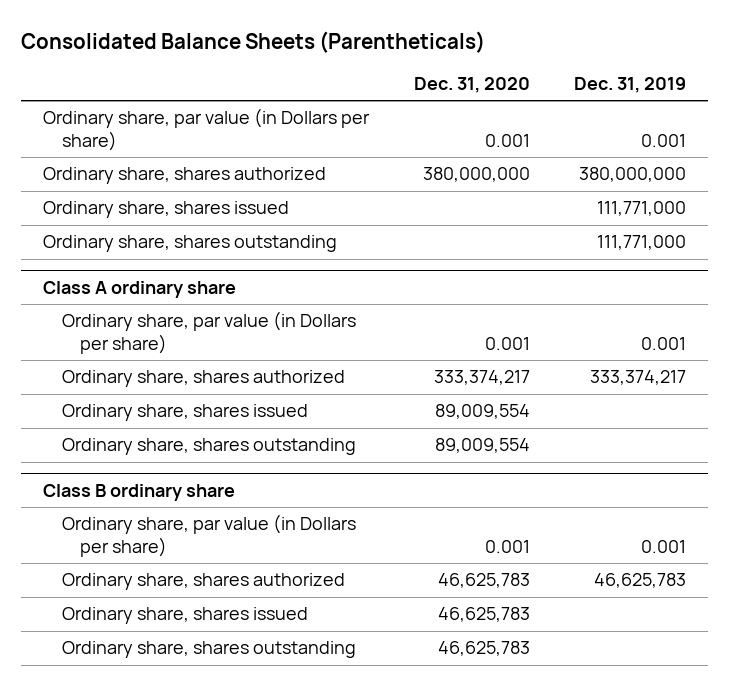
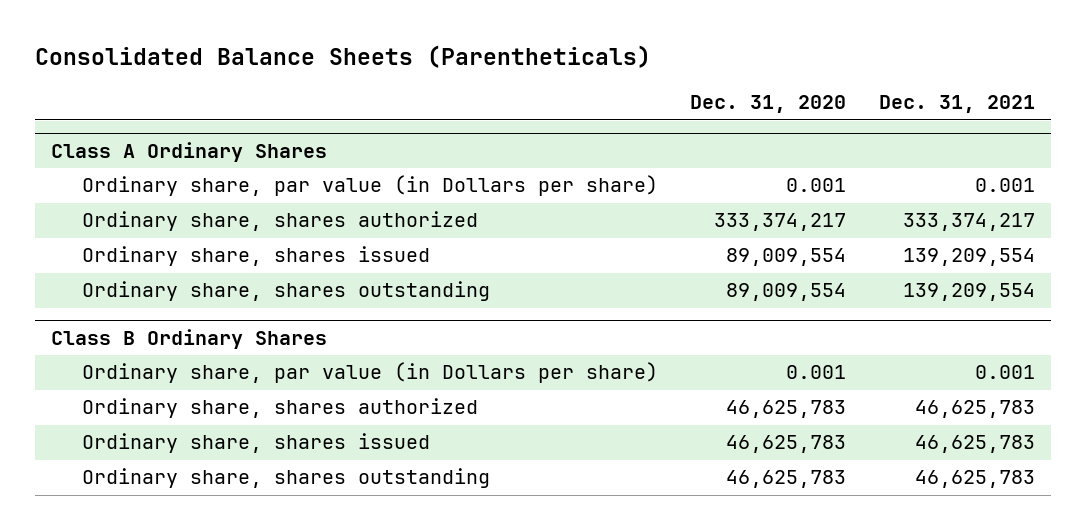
- | Dec. 31, 2020 | Dec. 31, 2019
+ | Dec. 31, 2020 | Dec. 31, 2021
- Ordinary share, par value (in Dollars per share) | 0.001 | 0.001
- Ordinary share, shares authorized | 380,000,000 | 380,000,000
- Ordinary share, shares issued | | 111,771,000
- Ordinary share, shares outstanding | | 111,771,000
- Class A ordinary share
+ Class A Ordinary Shares
- Class B ordinary share
+ Class B Ordinary Shares

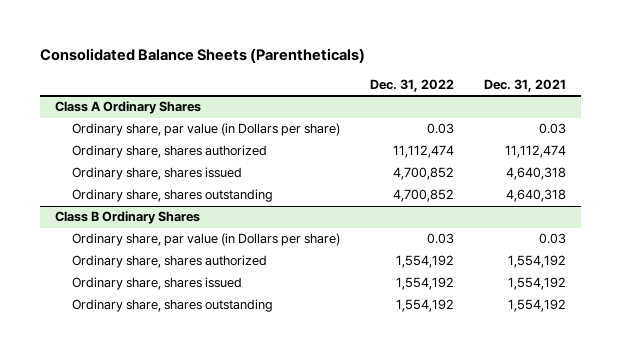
- | Dec. 31, 2020 | Dec. 31, 2021
+ | Dec. 31, 2022 | Dec. 31, 2021
@ Class A Ordinary Shares
- Ordinary share, par value (in Dollars per share) | 0.001 | 0.001
- Ordinary share, shares authorized | 333,374,217 | 333,374,217
- Ordinary share, shares issued | 89,009,554 | 139,209,554
- Ordinary share, shares outstanding | 89,009,554 | 139,209,554
+ Ordinary share, par value (in Dollars per share) | 0.03 | 0.03
+ Ordinary share, shares authorized | 11,112,474 | 11,112,474
+ Ordinary share, shares issued | 4,700,852 | 4,640,318
+ Ordinary share, shares outstanding | 4,700,852 | 4,640,318
@ Class B Ordinary Shares
- Ordinary share, par value (in Dollars per share) | 0.001 | 0.001
- Ordinary share, shares authorized | 46,625,783 | 46,625,783
- Ordinary share, shares issued | 46,625,783 | 46,625,783
- Ordinary share, shares outstanding | 46,625,783 | 46,625,783
+ Ordinary share, par value (in Dollars per share) | 0.03 | 0.03
+ Ordinary share, shares authorized | 1,554,192 | 1,554,192
+ Ordinary share, shares issued | 1,554,192 | 1,554,192
+ Ordinary share, shares outstanding | 1,554,192 | 1,554,192

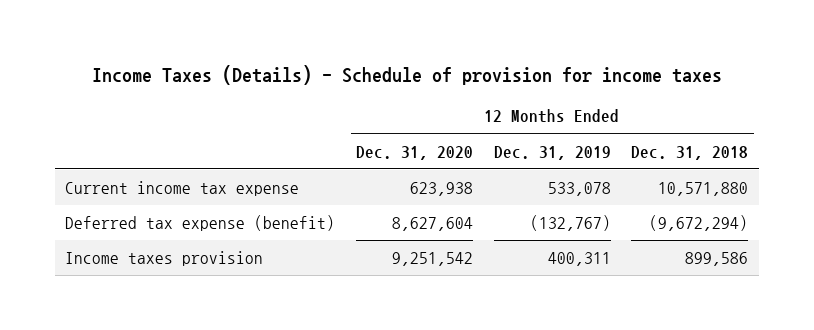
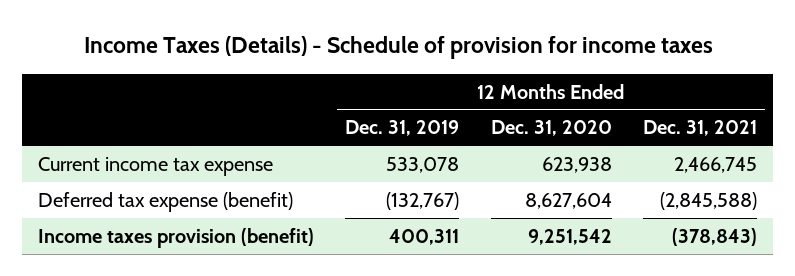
- | 12 Months Ended Dec. 31, 2020 | 12 Months Ended Dec. 31, 2019 | 12 Months Ended Dec. 31, 2018
+ | 12 Months Ended Dec. 31, 2019 | 12 Months Ended Dec. 31, 2020 | 12 Months Ended Dec. 31, 2021
- Income taxes provision | 9,251,542 | 400,311 | 899,586
+ Income taxes provision (benefit) | 400,311 | 9,251,542 | (378,843)

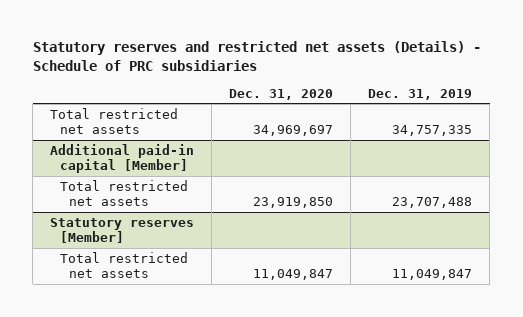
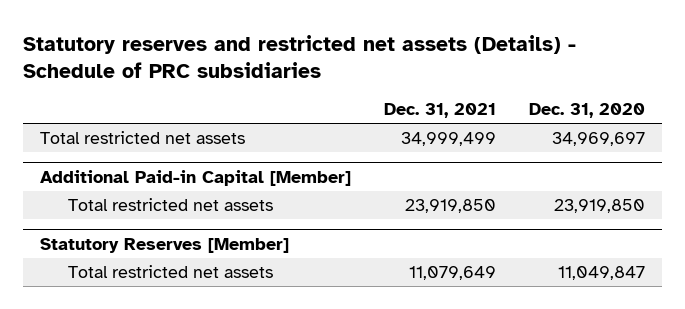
- | Dec. 31, 2020 | Dec. 31, 2019
+ | Dec. 31, 2021 | Dec. 31, 2020
- Additional paid-in capital [Member]
+ Additional Paid-in Capital [Member]
- Statutory reserves [Member]
+ Statutory Reserves [Member]

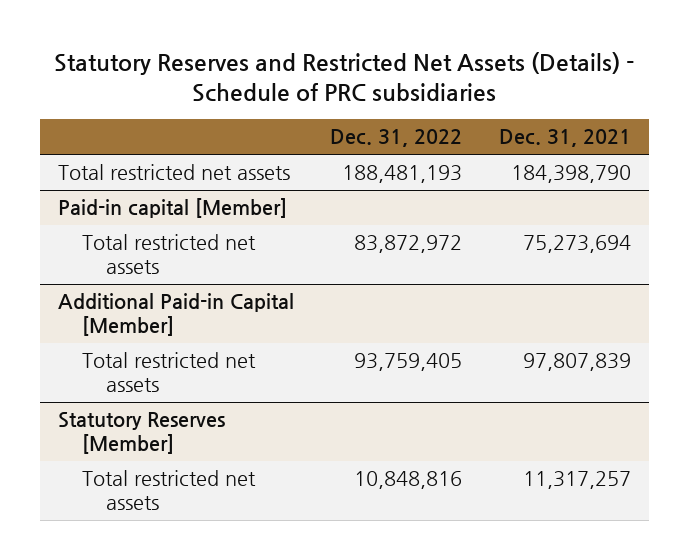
- Statutory reserves and restricted net assets (Details) - Schedule of PRC subsidiaries
+ Statutory Reserves and Restricted Net Assets (Details) - Schedule of PRC subsidiaries
- | Dec. 31, 2021 | Dec. 31, 2020
+ | Dec. 31, 2022 | Dec. 31, 2021
- Total restricted net assets | 34,999,499 | 34,969,697
+ Total restricted net assets | 188,481,193 | 184,398,790
+ Paid-in capital [Member]
+ Total restricted net assets | 83,872,972 | 75,273,694
@ Additional Paid-in Capital [Member]
- Total restricted net assets | 23,919,850 | 23,919,850
+ Total restricted net assets | 93,759,405 | 97,807,839
@ Statutory Reserves [Member]
- Total restricted net assets | 11,079,649 | 11,049,847
+ Total restricted net assets | 10,848,816 | 11,317,257

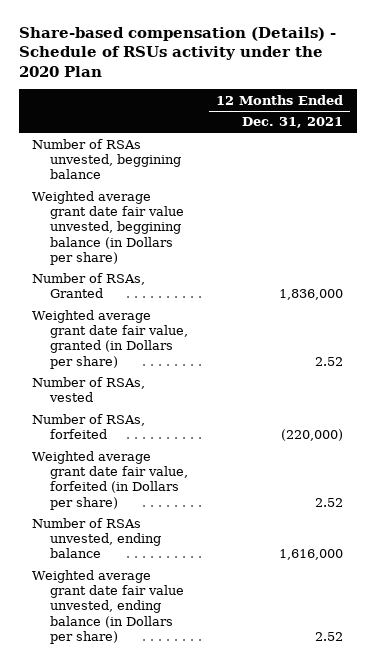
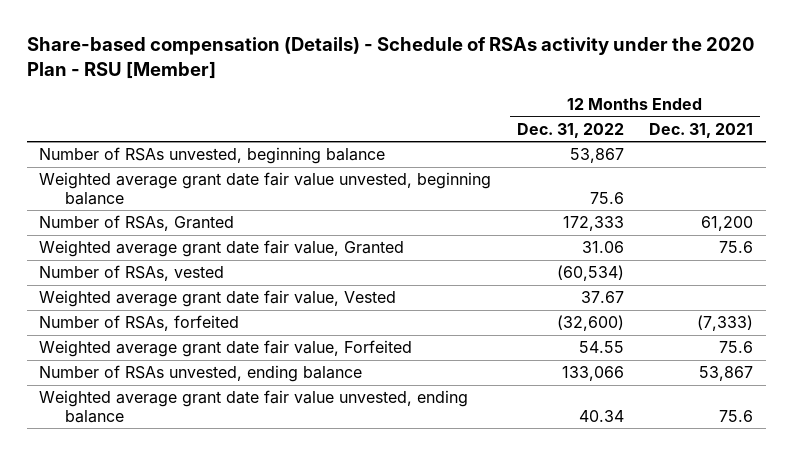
- Share-based compensation (Details) - Schedule of RSUs activity under the 2020 Plan
+ Share-based compensation (Details) - Schedule of RSAs activity under the 2020 Plan - RSU [Member]
- | 12 Months Ended Dec. 31, 2021
+ | 12 Months Ended Dec. 31, 2022 | 12 Months Ended Dec. 31, 2021
- Number of RSAs unvested, beggining balance
- Weighted average grant date fair value unvested, beggining balance (in Dollars per share)
- Number of RSAs, Granted | 1,836,000
- Weighted average grant date fair value, granted (in Dollars per share) | 2.52
+ Number of RSAs unvested, beginning balance | 53,867 |
+ Weighted average grant date fair value unvested, beginning balance | 75.6 |
+ Number of RSAs, Granted | 172,333 | 61,200
+ Weighted average grant date fair value, Granted | 31.06 | 75.6
- Number of RSAs, forfeited | (220,000)
- Weighted average grant date fair value, forfeited (in Dollars per share) | 2.52
- Number of RSAs unvested, ending balance | 1,616,000
- Weighted average grant date fair value unvested, ending balance (in Dollars per share) | 2.52
+ Weighted average grant date fair value, Vested | 37.67 |
+ Number of RSAs, forfeited | (32,600) | (7,333)
+ Weighted average grant date fair value, Forfeited | 54.55 | 75.6
+ Number of RSAs unvested, ending balance | 133,066 | 53,867
+ Weighted average grant date fair value unvested, ending balance | 40.34 | 75.6

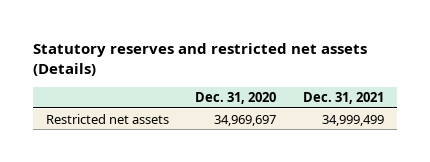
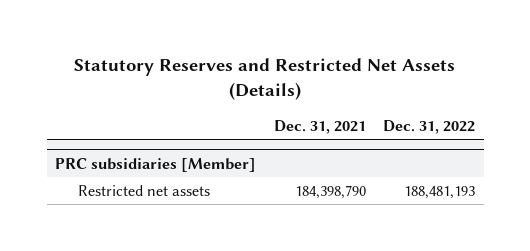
- Statutory reserves and restricted net assets (Details)
+ Statutory Reserves and Restricted Net Assets (Details)
- | Dec. 31, 2020 | Dec. 31, 2021
+ | Dec. 31, 2021 | Dec. 31, 2022
- Restricted net assets | 34,969,697 | 34,999,499
+ PRC subsidiaries [Member]
+ Restricted net assets | 184,398,790 | 188,481,193

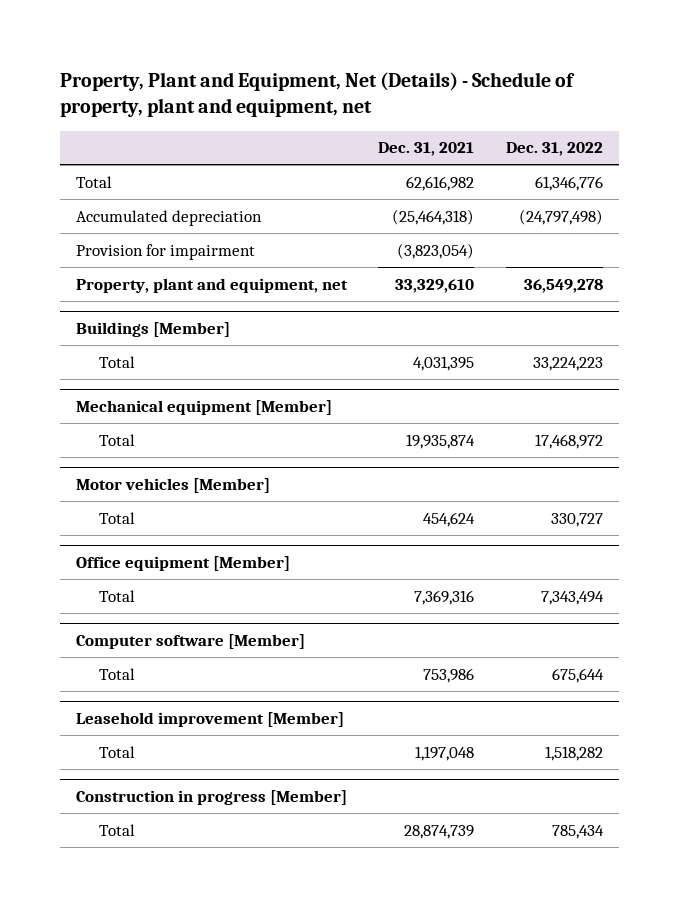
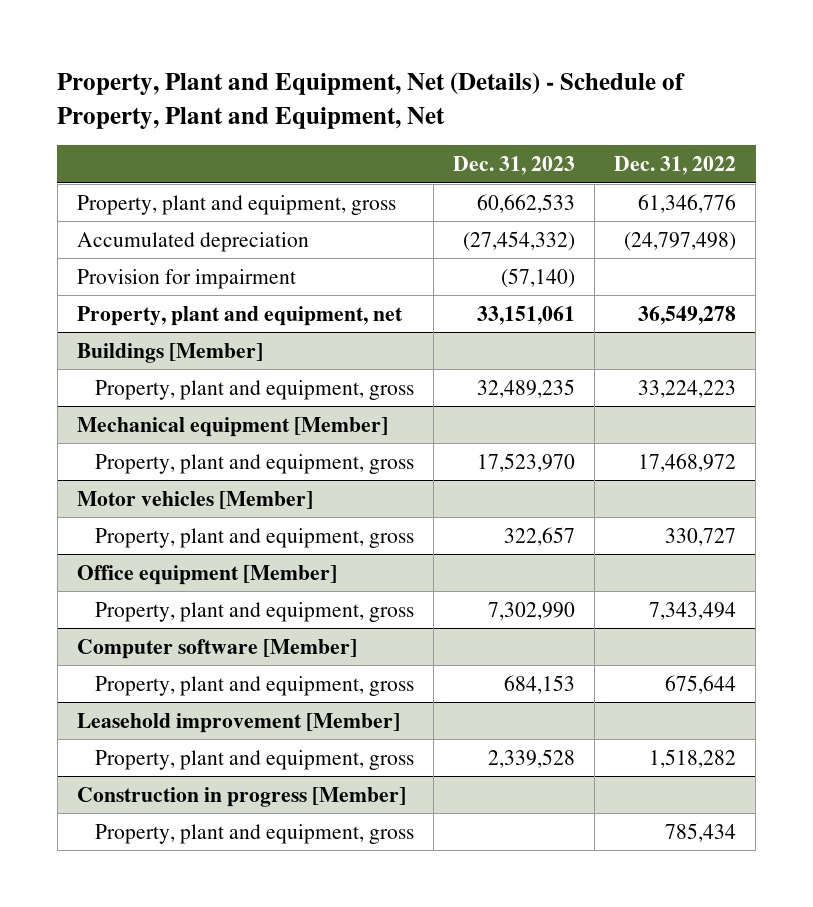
- Property, Plant and Equipment, Net (Details) - Schedule of property, plant and equipment, net
+ Property, Plant and Equipment, Net (Details) - Schedule of Property, Plant and Equipment, Net
- | Dec. 31, 2021 | Dec. 31, 2022
+ | Dec. 31, 2023 | Dec. 31, 2022
- Total | 62,616,982 | 61,346,776
+ Property, plant and equipment, gross | 60,662,533 | 61,346,776
@ Buildings [Member]
- Total | 4,031,395 | 33,224,223
+ Property, plant and equipment, gross | 32,489,235 | 33,224,223
@ Mechanical equipment [Member]
- Total | 19,935,874 | 17,468,972
+ Property, plant and equipment, gross | 17,523,970 | 17,468,972
@ Motor vehicles [Member]
- Total | 454,624 | 330,727
+ Property, plant and equipment, gross | 322,657 | 330,727
@ Office equipment [Member]
- Total | 7,369,316 | 7,343,494
+ Property, plant and equipment, gross | 7,302,990 | 7,343,494
@ Computer software [Member]
- Total | 753,986 | 675,644
+ Property, plant and equipment, gross | 684,153 | 675,644
@ Leasehold improvement [Member]
- Total | 1,197,048 | 1,518,282
+ Property, plant and equipment, gross | 2,339,528 | 1,518,282
@ Construction in progress [Member]
- Total | 28,874,739 | 785,434
+ Property, plant and equipment, gross | | 785,434

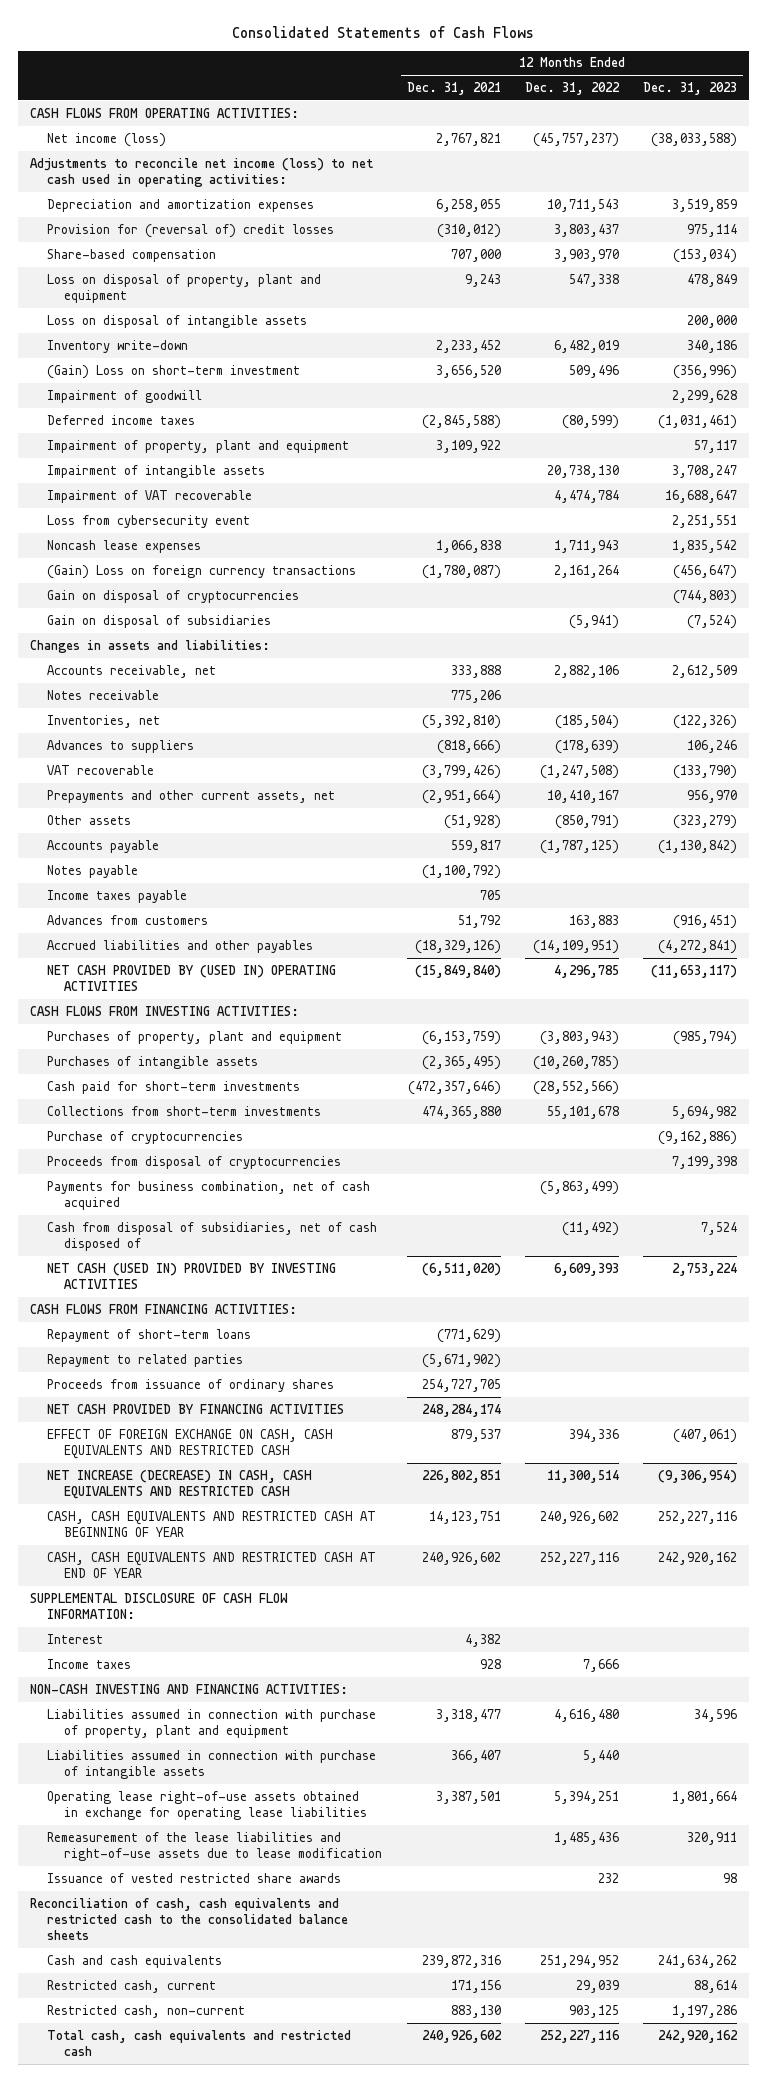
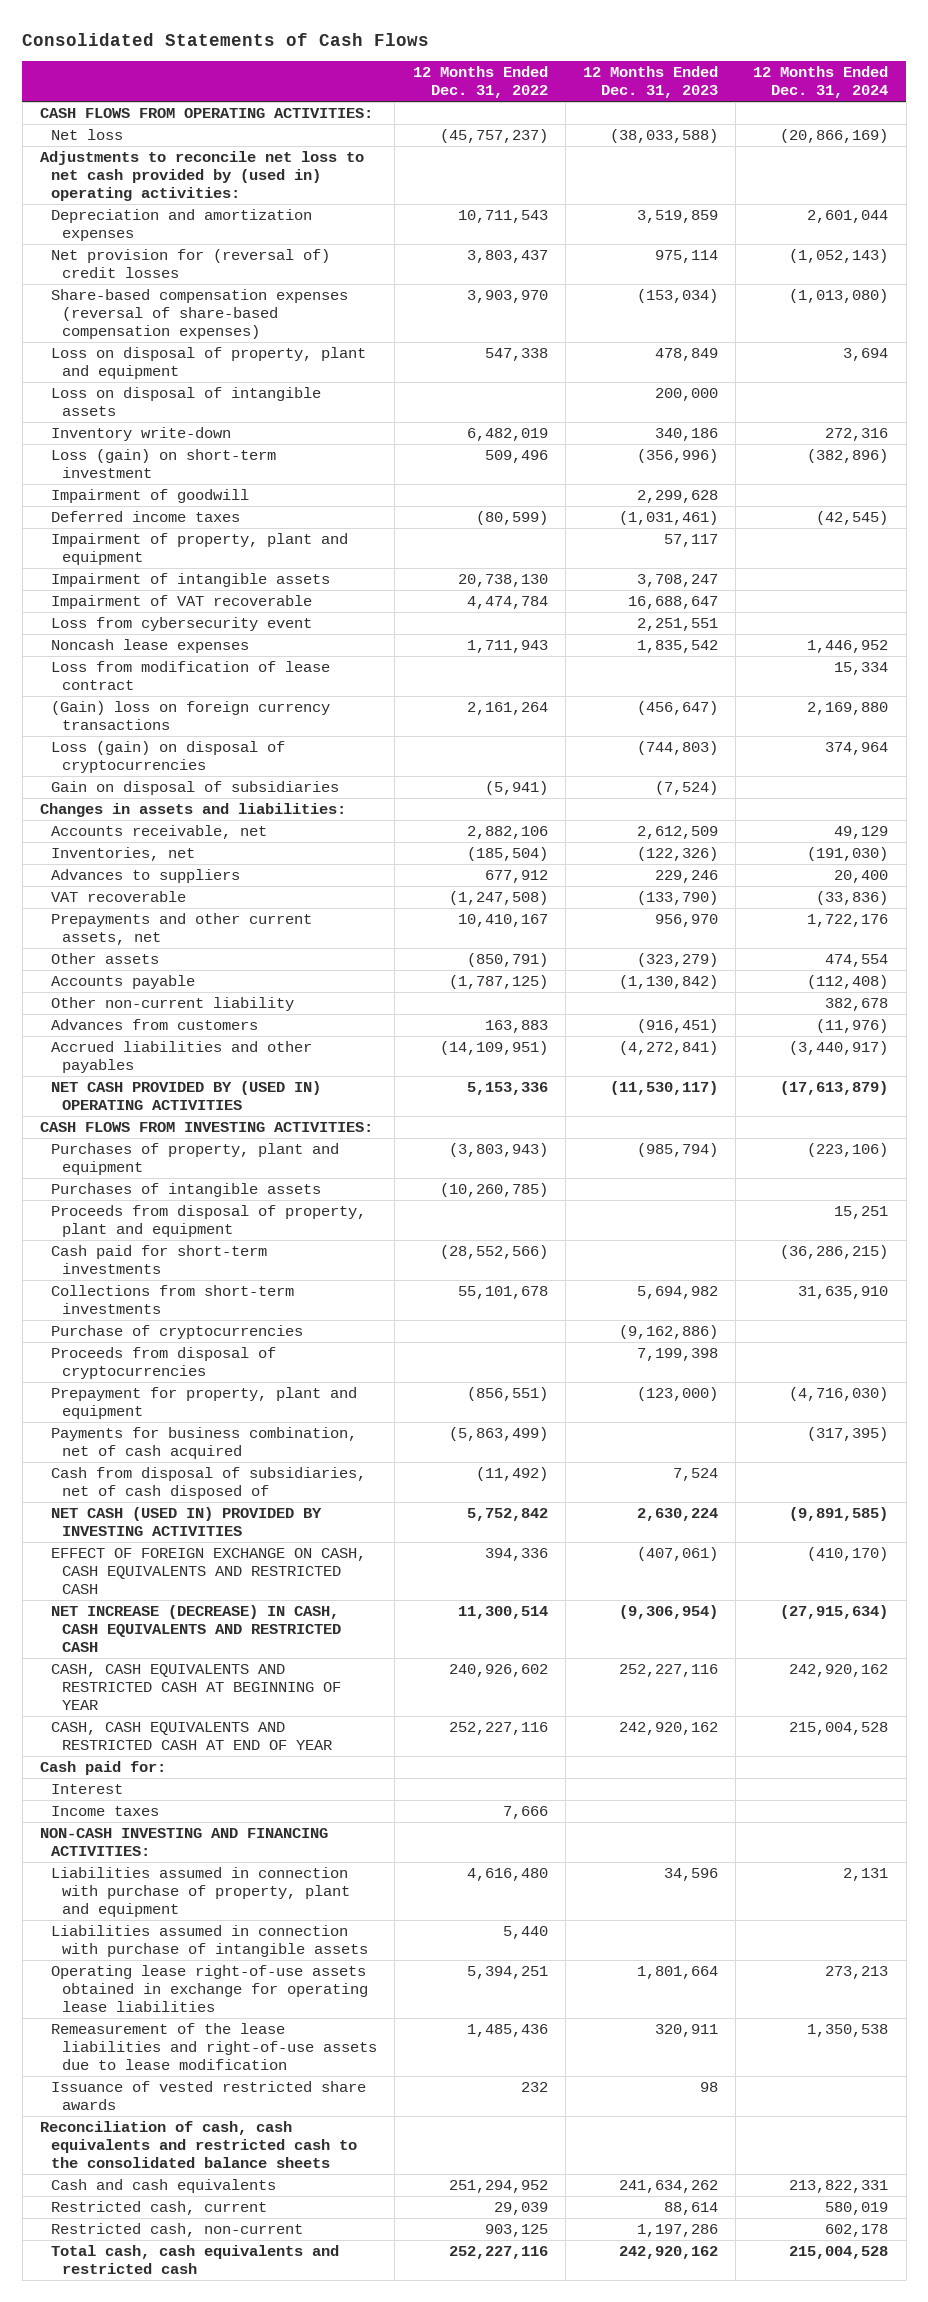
- | 12 Months Ended Dec. 31, 2021 | 12 Months Ended Dec. 31, 2022 | 12 Months Ended Dec. 31, 2023
+ | 12 Months Ended Dec. 31, 2022 | 12 Months Ended Dec. 31, 2023 | 12 Months Ended Dec. 31, 2024
- Net income (loss) | 2,767,821 | (45,757,237) | (38,033,588)
- Adjustments to reconcile net income (loss) to net cash used in operating activities:
+ Net loss | (45,757,237) | (38,033,588) | (20,866,169)
+ Adjustments to reconcile net loss to net cash provided by (used in) operating activities:
- Provision for (reversal of) credit losses | (310,012) | 3,803,437 | 975,114
- Share-based compensation | 707,000 | 3,903,970 | (153,034)
+ Net provision for (reversal of) credit losses | 3,803,437 | 975,114 | (1,052,143)
+ Share-based compensation expenses (reversal of share-based compensation expenses) | 3,903,970 | (153,034) | (1,013,080)
- (Gain) Loss on short-term investment | 3,656,520 | 509,496 | (356,996)
+ Loss (gain) on short-term investment | 509,496 | (356,996) | (382,896)
- (Gain) Loss on foreign currency transactions | (1,780,087) | 2,161,264 | (456,647)
- Gain on disposal of cryptocurrencies | | | (744,803)
+ Loss from modification of lease contract | | | 15,334
+ (Gain) loss on foreign currency transactions | 2,161,264 | (456,647) | 2,169,880
+ Loss (gain) on disposal of cryptocurrencies | | (744,803) | 374,964
- Notes receivable | 775,206 | |
- Advances to suppliers | (818,666) | (178,639) | 106,246
+ Advances to suppliers | 677,912 | 229,246 | 20,400
- Notes payable | (1,100,792) | |
- Income taxes payable | 705 | |
+ Other non-current liability | | | 382,678
- NET CASH PROVIDED BY (USED IN) OPERATING ACTIVITIES | (15,849,840) | 4,296,785 | (11,653,117)
+ NET CASH PROVIDED BY (USED IN) OPERATING ACTIVITIES | 5,153,336 | (11,530,117) | (17,613,879)
+ Proceeds from disposal of property, plant and equipment | | | 15,251
+ Prepayment for property, plant and equipment | (856,551) | (123,000) | (4,716,030)
- NET CASH (USED IN) PROVIDED BY INVESTING ACTIVITIES | (6,511,020) | 6,609,393 | 2,753,224
- CASH FLOWS FROM FINANCING ACTIVITIES:
- Repayment of short-term loans | (771,629) | |
- Repayment to related parties | (5,671,902) | |
- Proceeds from issuance of ordinary shares | 254,727,705 | |
- NET CASH PROVIDED BY FINANCING ACTIVITIES | 248,284,174 | |
+ NET CASH (USED IN) PROVIDED BY INVESTING ACTIVITIES | 5,752,842 | 2,630,224 | (9,891,585)
- SUPPLEMENTAL DISCLOSURE OF CASH FLOW INFORMATION:
+ Cash paid for:

